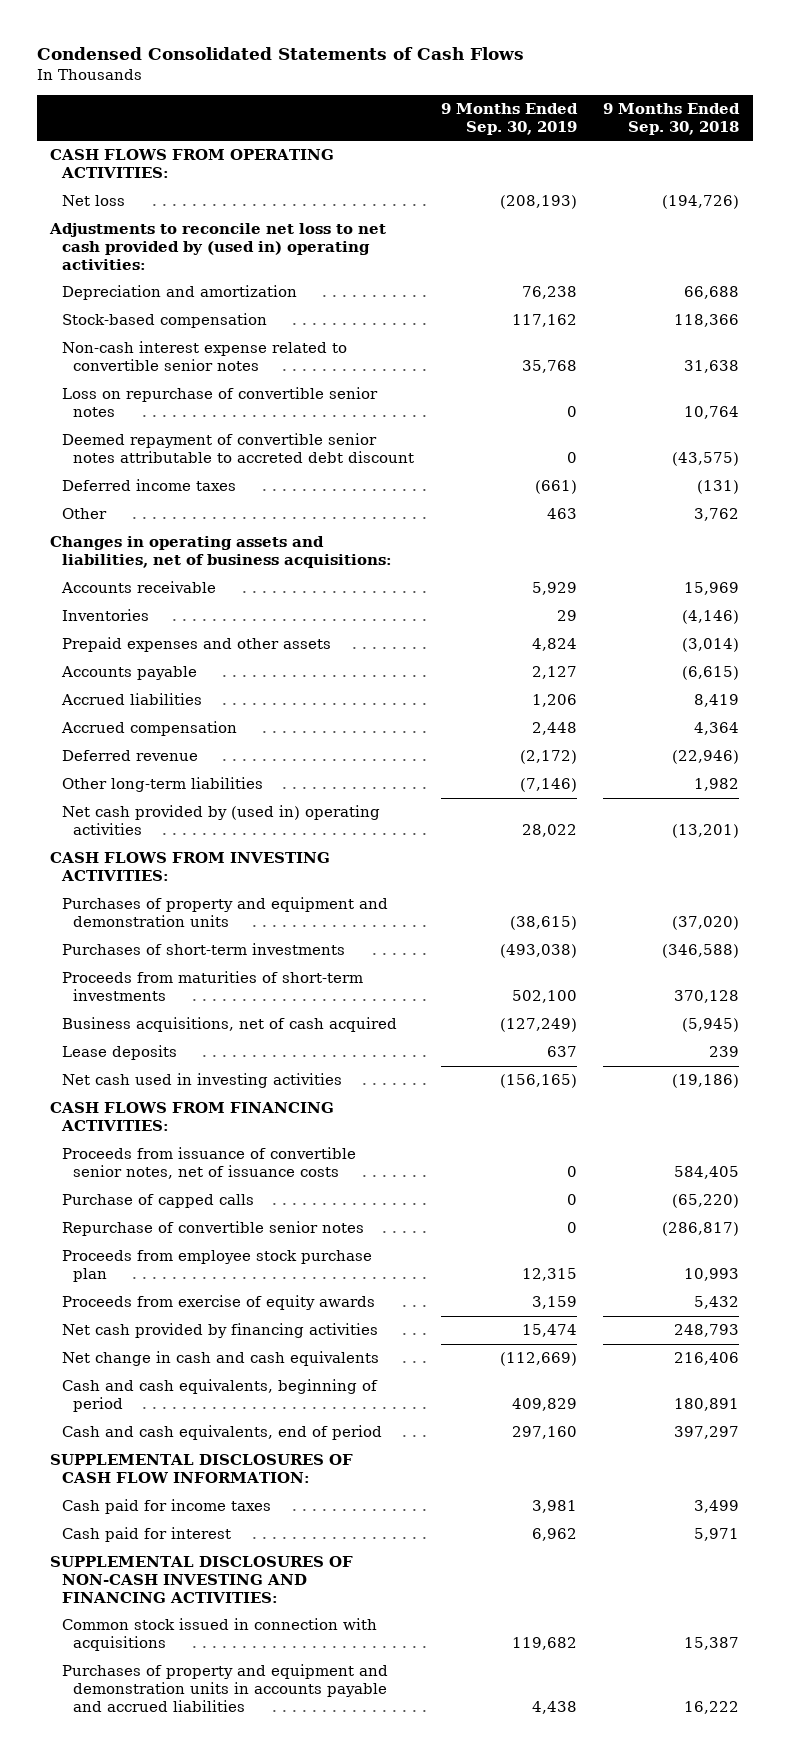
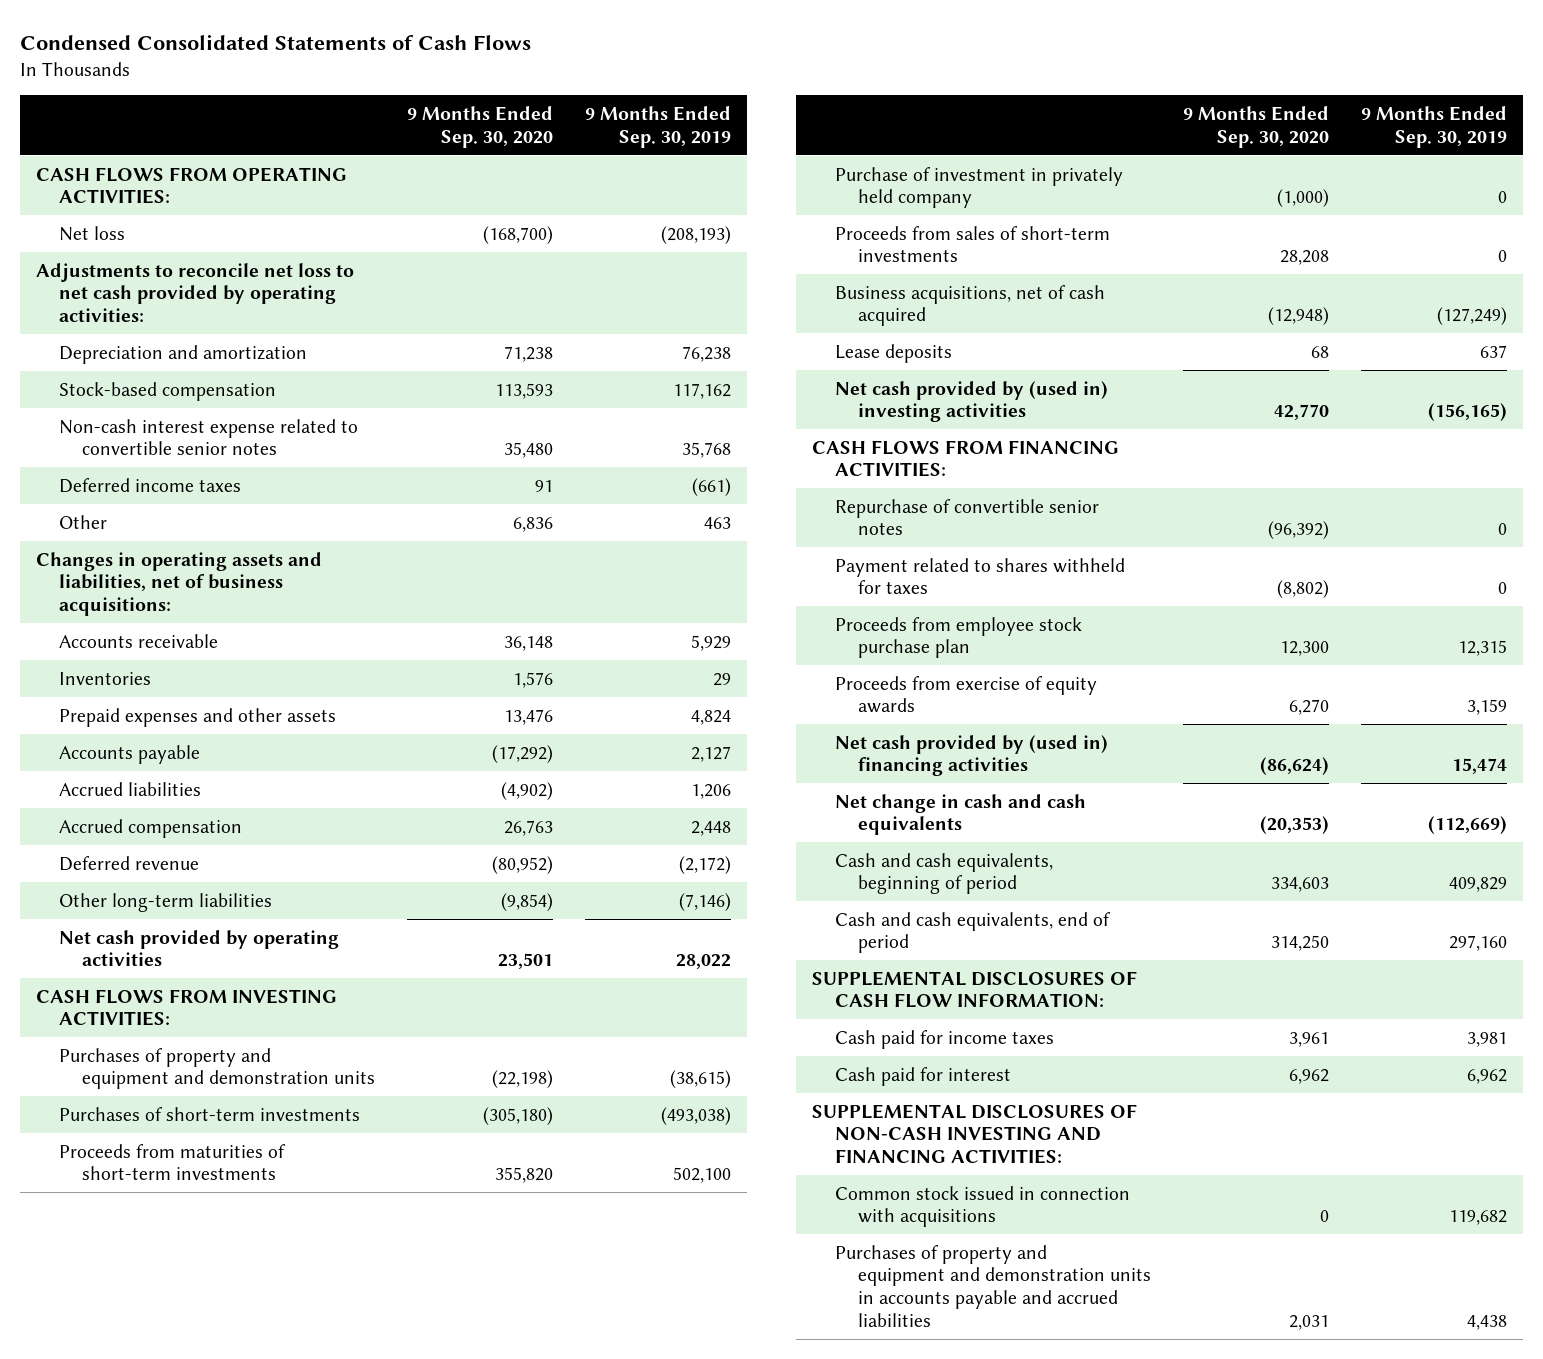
- | 9 Months Ended Sep. 30, 2019 | 9 Months Ended Sep. 30, 2018
+ | 9 Months Ended Sep. 30, 2020 | 9 Months Ended Sep. 30, 2019
- Adjustments to reconcile net loss to net cash provided by (used in) operating activities:
+ Adjustments to reconcile net loss to net cash provided by operating activities:
- Loss on repurchase of convertible senior notes | 0 | 10,764
- Deemed repayment of convertible senior notes attributable to accreted debt discount | 0 | (43,575)
- Net cash provided by (used in) operating activities | 28,022 | (13,201)
+ Net cash provided by operating activities | 23,501 | 28,022
+ Purchase of investment in privately held company | (1,000) | 0
+ Proceeds from sales of short-term investments | 28,208 | 0
- Net cash used in investing activities | (156,165) | (19,186)
+ Net cash provided by (used in) investing activities | 42,770 | (156,165)
- Proceeds from issuance of convertible senior notes, net of issuance costs | 0 | 584,405
- Purchase of capped calls | 0 | (65,220)
+ Payment related to shares withheld for taxes | (8,802) | 0
- Net cash provided by financing activities | 15,474 | 248,793
+ Net cash provided by (used in) financing activities | (86,624) | 15,474

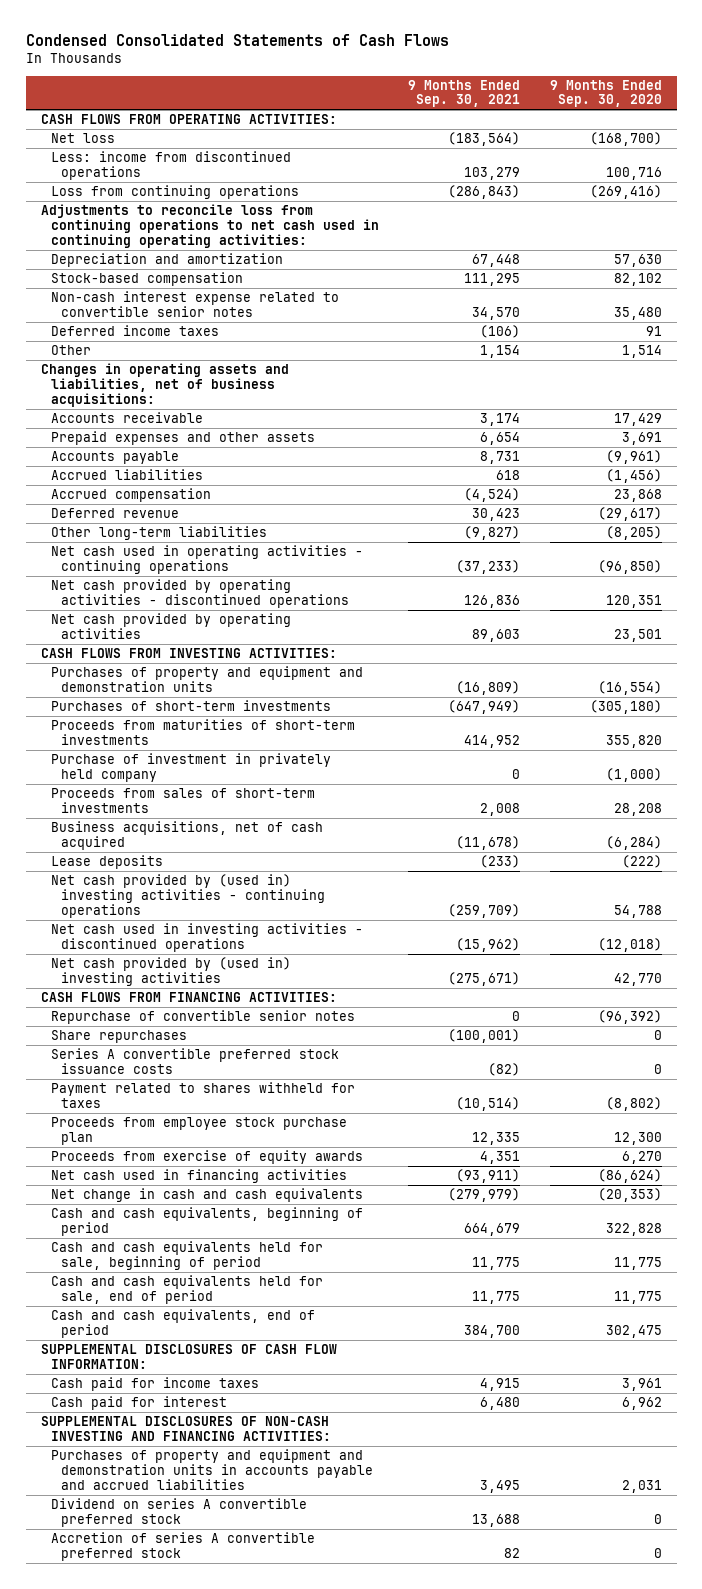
- | 9 Months Ended Sep. 30, 2020 | 9 Months Ended Sep. 30, 2019
+ | 9 Months Ended Sep. 30, 2021 | 9 Months Ended Sep. 30, 2020
- Adjustments to reconcile net loss to net cash provided by operating activities:
- Depreciation and amortization | 71,238 | 76,238
- Stock-based compensation | 113,593 | 117,162
+ Less: income from discontinued operations | 103,279 | 100,716
+ Loss from continuing operations | (286,843) | (269,416)
+ Adjustments to reconcile loss from continuing operations to net cash used in continuing operating activities:
+ Depreciation and amortization | 67,448 | 57,630
+ Stock-based compensation | 111,295 | 82,102
- Other | 6,836 | 463
+ Other | 1,154 | 1,514
- Accounts receivable | 36,148 | 5,929
- Inventories | 1,576 | 29
- Prepaid expenses and other assets | 13,476 | 4,824
- Accounts payable | (17,292) | 2,127
- Accrued liabilities | (4,902) | 1,206
- Accrued compensation | 26,763 | 2,448
- Deferred revenue | (80,952) | (2,172)
- Other long-term liabilities | (9,854) | (7,146)
+ Accounts receivable | 3,174 | 17,429
+ Prepaid expenses and other assets | 6,654 | 3,691
+ Accounts payable | 8,731 | (9,961)
+ Accrued liabilities | 618 | (1,456)
+ Accrued compensation | (4,524) | 23,868
+ Deferred revenue | 30,423 | (29,617)
+ Other long-term liabilities | (9,827) | (8,205)
+ Net cash used in operating activities - continuing operations | (37,233) | (96,850)
+ Net cash provided by operating activities - discontinued operations | 126,836 | 120,351
- Purchases of property and equipment and demonstration units | (22,198) | (38,615)
+ Purchases of property and equipment and demonstration units | (16,809) | (16,554)
- Business acquisitions, net of cash acquired | (12,948) | (127,249)
- Lease deposits | 68 | 637
+ Business acquisitions, net of cash acquired | (11,678) | (6,284)
+ Lease deposits | (233) | (222)
+ Net cash provided by (used in) investing activities - continuing operations | (259,709) | 54,788
+ Net cash used in investing activities - discontinued operations | (15,962) | (12,018)
+ Share repurchases | (100,001) | 0
+ Series A convertible preferred stock issuance costs | (82) | 0
- Net cash provided by (used in) financing activities | (86,624) | 15,474
+ Net cash used in financing activities | (93,911) | (86,624)
- Cash and cash equivalents, beginning of period | 334,603 | 409,829
- Cash and cash equivalents, end of period | 314,250 | 297,160
+ Cash and cash equivalents, beginning of period | 664,679 | 322,828
+ Cash and cash equivalents held for sale, beginning of period | 11,775 | 11,775
+ Cash and cash equivalents held for sale, end of period | 11,775 | 11,775
+ Cash and cash equivalents, end of period | 384,700 | 302,475
- Common stock issued in connection with acquisitions | 0 | 119,682
+ Dividend on series A convertible preferred stock | 13,688 | 0
+ Accretion of series A convertible preferred stock | 82 | 0

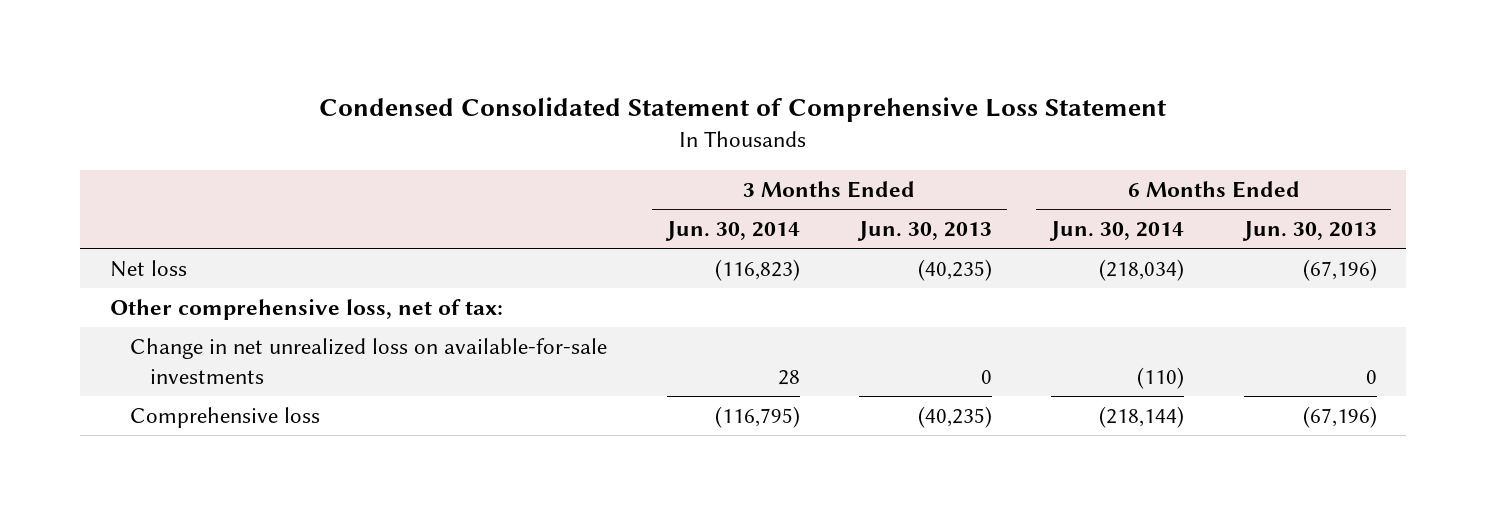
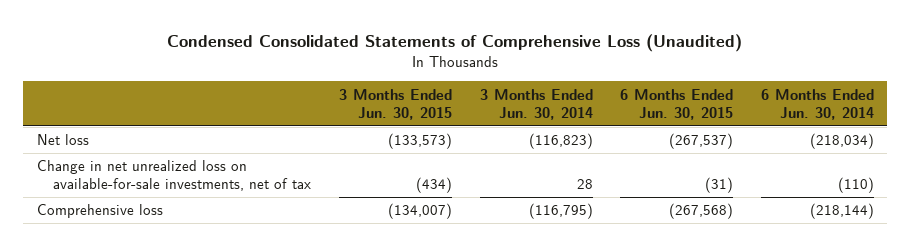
- Condensed Consolidated Statement of Comprehensive Loss Statement
+ Condensed Consolidated Statements of Comprehensive Loss (Unaudited)
- | 3 Months Ended Jun. 30, 2014 | 3 Months Ended Jun. 30, 2013 | 6 Months Ended Jun. 30, 2014 | 6 Months Ended Jun. 30, 2013
+ | 3 Months Ended Jun. 30, 2015 | 3 Months Ended Jun. 30, 2014 | 6 Months Ended Jun. 30, 2015 | 6 Months Ended Jun. 30, 2014
- Other comprehensive loss, net of tax:
- Change in net unrealized loss on available-for-sale investments | 28 | 0 | (110) | 0
+ Change in net unrealized loss on available-for-sale investments, net of tax | (434) | 28 | (31) | (110)

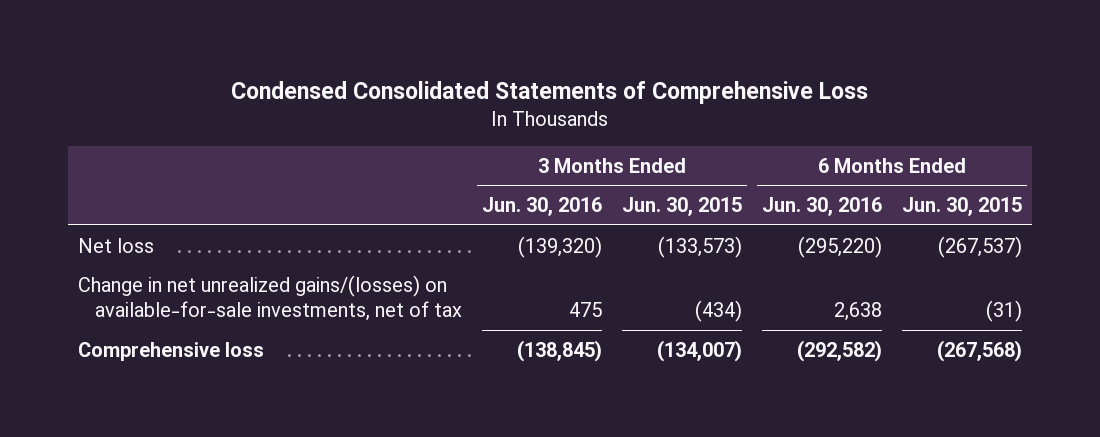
- Condensed Consolidated Statements of Comprehensive Loss (Unaudited)
+ Condensed Consolidated Statements of Comprehensive Loss
- | 3 Months Ended Jun. 30, 2015 | 3 Months Ended Jun. 30, 2014 | 6 Months Ended Jun. 30, 2015 | 6 Months Ended Jun. 30, 2014
+ | 3 Months Ended Jun. 30, 2016 | 3 Months Ended Jun. 30, 2015 | 6 Months Ended Jun. 30, 2016 | 6 Months Ended Jun. 30, 2015
- Change in net unrealized loss on available-for-sale investments, net of tax | (434) | 28 | (31) | (110)
+ Change in net unrealized gains/(losses) on available-for-sale investments, net of tax | 475 | (434) | 2,638 | (31)

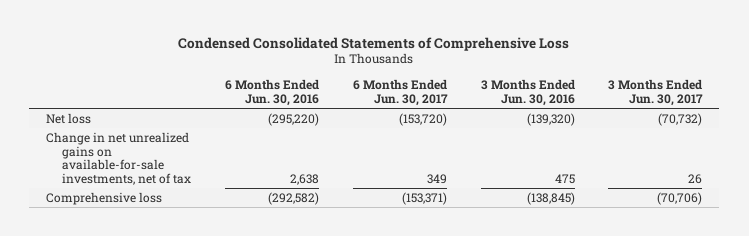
- | 3 Months Ended Jun. 30, 2016 | 3 Months Ended Jun. 30, 2015 | 6 Months Ended Jun. 30, 2016 | 6 Months Ended Jun. 30, 2015
+ | 6 Months Ended Jun. 30, 2016 | 6 Months Ended Jun. 30, 2017 | 3 Months Ended Jun. 30, 2016 | 3 Months Ended Jun. 30, 2017
- Change in net unrealized gains/(losses) on available-for-sale investments, net of tax | 475 | (434) | 2,638 | (31)
+ Change in net unrealized gains on available-for-sale investments, net of tax | 2,638 | 349 | 475 | 26

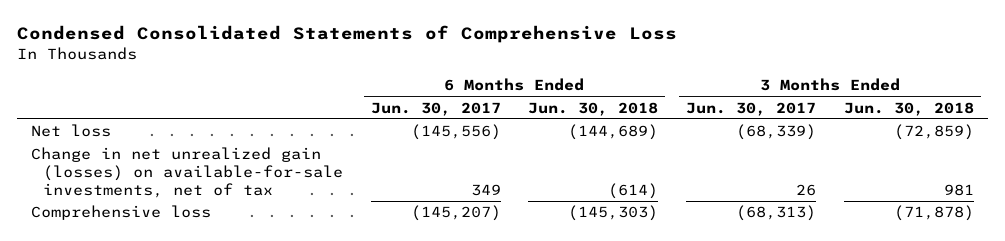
- | 6 Months Ended Jun. 30, 2016 | 6 Months Ended Jun. 30, 2017 | 3 Months Ended Jun. 30, 2016 | 3 Months Ended Jun. 30, 2017
+ | 6 Months Ended Jun. 30, 2017 | 6 Months Ended Jun. 30, 2018 | 3 Months Ended Jun. 30, 2017 | 3 Months Ended Jun. 30, 2018
- Net loss | (295,220) | (153,720) | (139,320) | (70,732)
- Change in net unrealized gains on available-for-sale investments, net of tax | 2,638 | 349 | 475 | 26
- Comprehensive loss | (292,582) | (153,371) | (138,845) | (70,706)
+ Net loss | (145,556) | (144,689) | (68,339) | (72,859)
+ Change in net unrealized gain (losses) on available-for-sale investments, net of tax | 349 | (614) | 26 | 981
+ Comprehensive loss | (145,207) | (145,303) | (68,313) | (71,878)

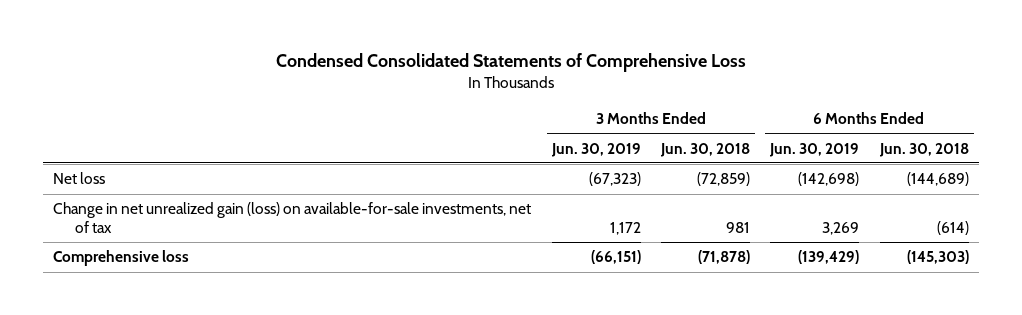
- | 6 Months Ended Jun. 30, 2017 | 6 Months Ended Jun. 30, 2018 | 3 Months Ended Jun. 30, 2017 | 3 Months Ended Jun. 30, 2018
+ | 3 Months Ended Jun. 30, 2019 | 3 Months Ended Jun. 30, 2018 | 6 Months Ended Jun. 30, 2019 | 6 Months Ended Jun. 30, 2018
- Change in net unrealized gain (losses) on available-for-sale investments, net of tax | 349 | (614) | 26 | 981
+ Change in net unrealized gain (loss) on available-for-sale investments, net of tax | 1,172 | 981 | 3,269 | (614)

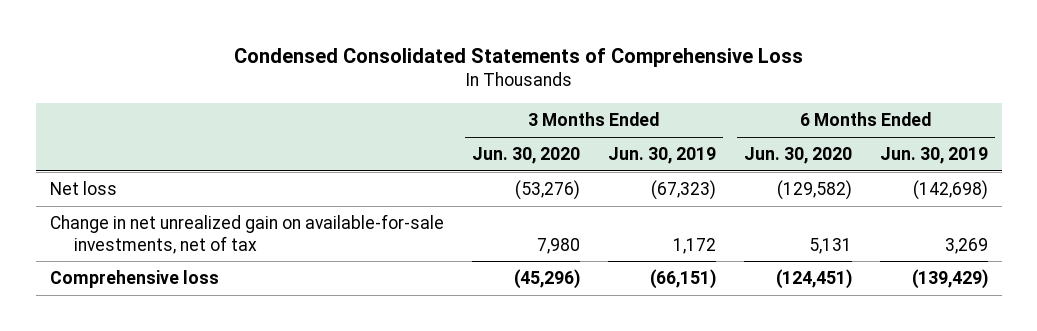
- | 3 Months Ended Jun. 30, 2019 | 3 Months Ended Jun. 30, 2018 | 6 Months Ended Jun. 30, 2019 | 6 Months Ended Jun. 30, 2018
+ | 3 Months Ended Jun. 30, 2020 | 3 Months Ended Jun. 30, 2019 | 6 Months Ended Jun. 30, 2020 | 6 Months Ended Jun. 30, 2019
- Change in net unrealized gain (loss) on available-for-sale investments, net of tax | 1,172 | 981 | 3,269 | (614)
+ Change in net unrealized gain on available-for-sale investments, net of tax | 7,980 | 1,172 | 5,131 | 3,269

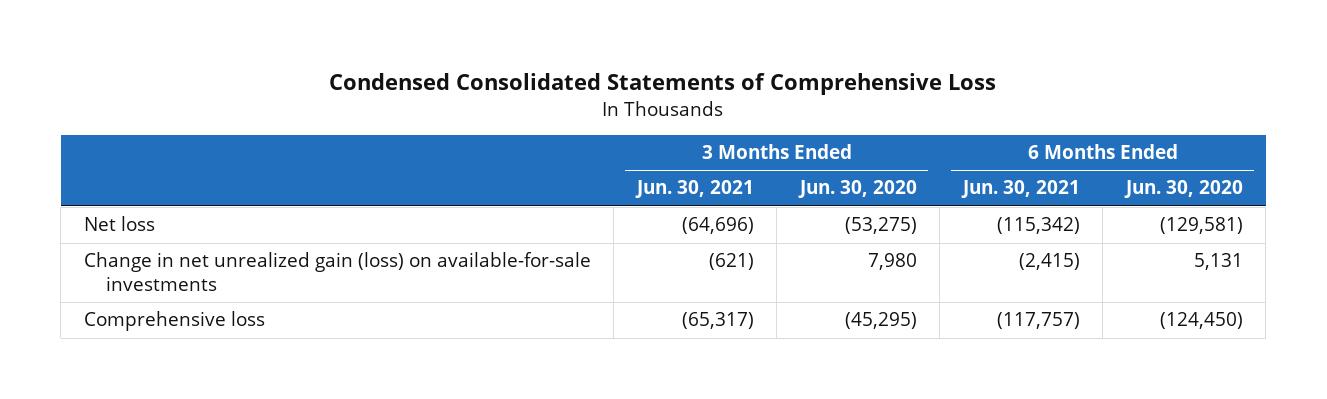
- | 3 Months Ended Jun. 30, 2020 | 3 Months Ended Jun. 30, 2019 | 6 Months Ended Jun. 30, 2020 | 6 Months Ended Jun. 30, 2019
+ | 3 Months Ended Jun. 30, 2021 | 3 Months Ended Jun. 30, 2020 | 6 Months Ended Jun. 30, 2021 | 6 Months Ended Jun. 30, 2020
- Net loss | (53,276) | (67,323) | (129,582) | (142,698)
- Change in net unrealized gain on available-for-sale investments, net of tax | 7,980 | 1,172 | 5,131 | 3,269
- Comprehensive loss | (45,296) | (66,151) | (124,451) | (139,429)
+ Net loss | (64,696) | (53,275) | (115,342) | (129,581)
+ Change in net unrealized gain (loss) on available-for-sale investments | (621) | 7,980 | (2,415) | 5,131
+ Comprehensive loss | (65,317) | (45,295) | (117,757) | (124,450)

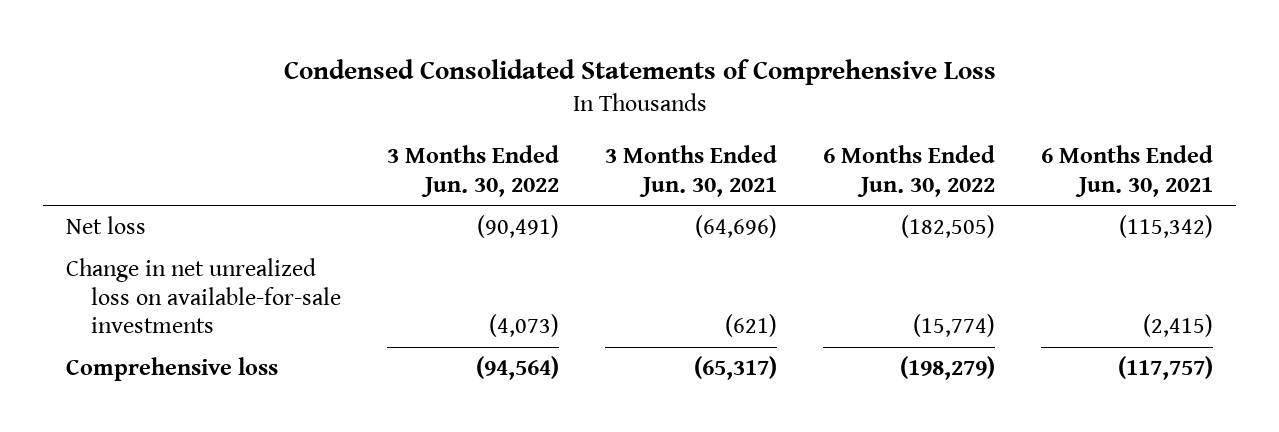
- | 3 Months Ended Jun. 30, 2021 | 3 Months Ended Jun. 30, 2020 | 6 Months Ended Jun. 30, 2021 | 6 Months Ended Jun. 30, 2020
+ | 3 Months Ended Jun. 30, 2022 | 3 Months Ended Jun. 30, 2021 | 6 Months Ended Jun. 30, 2022 | 6 Months Ended Jun. 30, 2021
- Change in net unrealized gain (loss) on available-for-sale investments | (621) | 7,980 | (2,415) | 5,131
+ Change in net unrealized loss on available-for-sale investments | (4,073) | (621) | (15,774) | (2,415)

